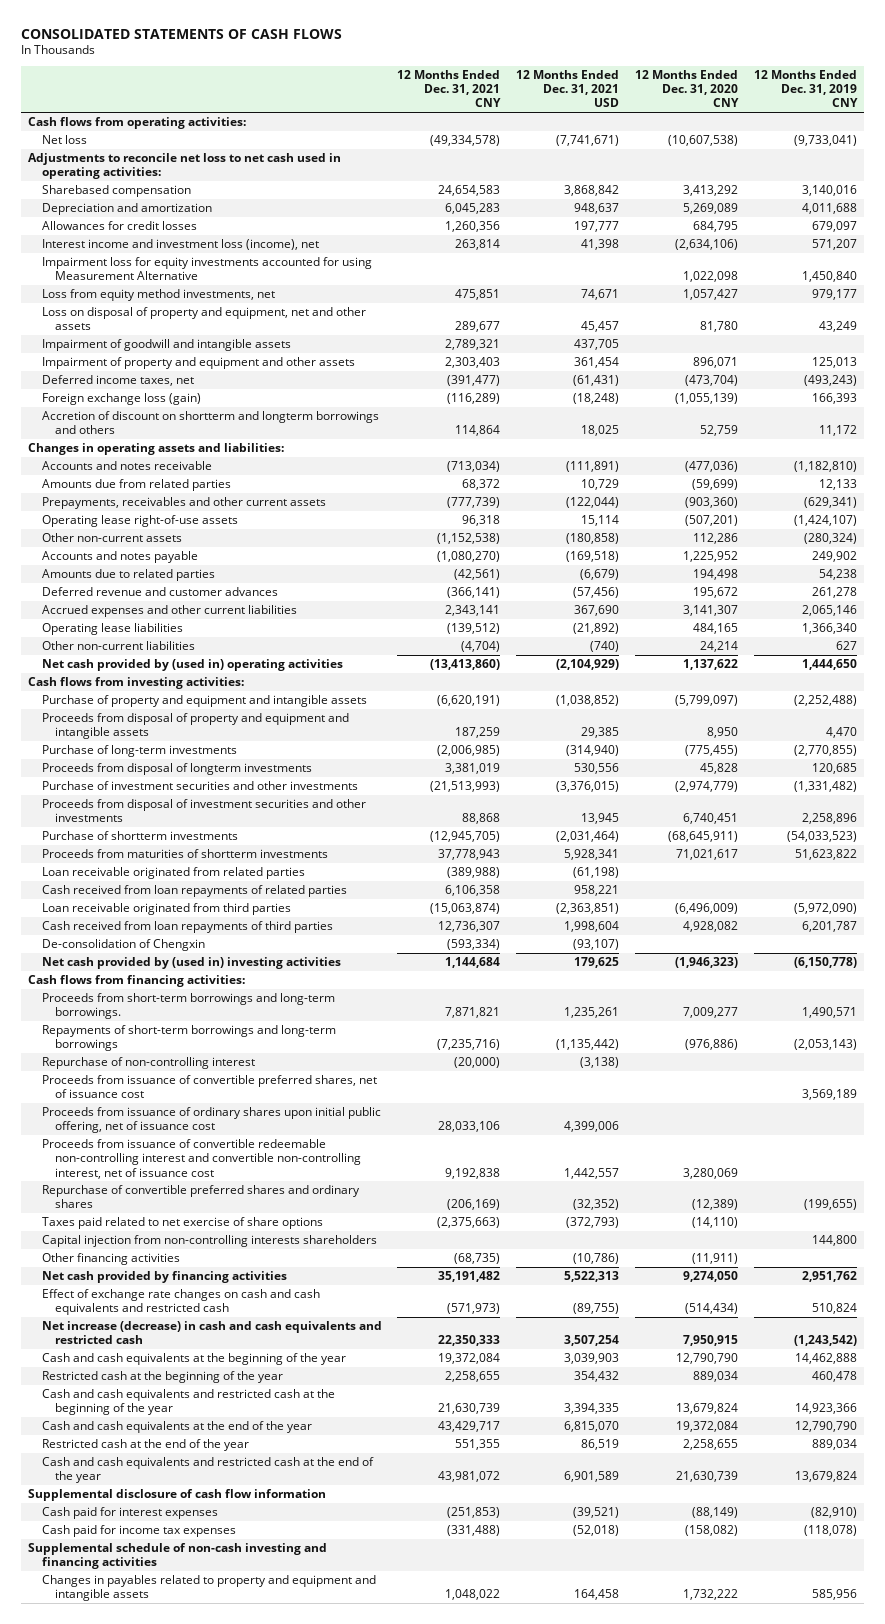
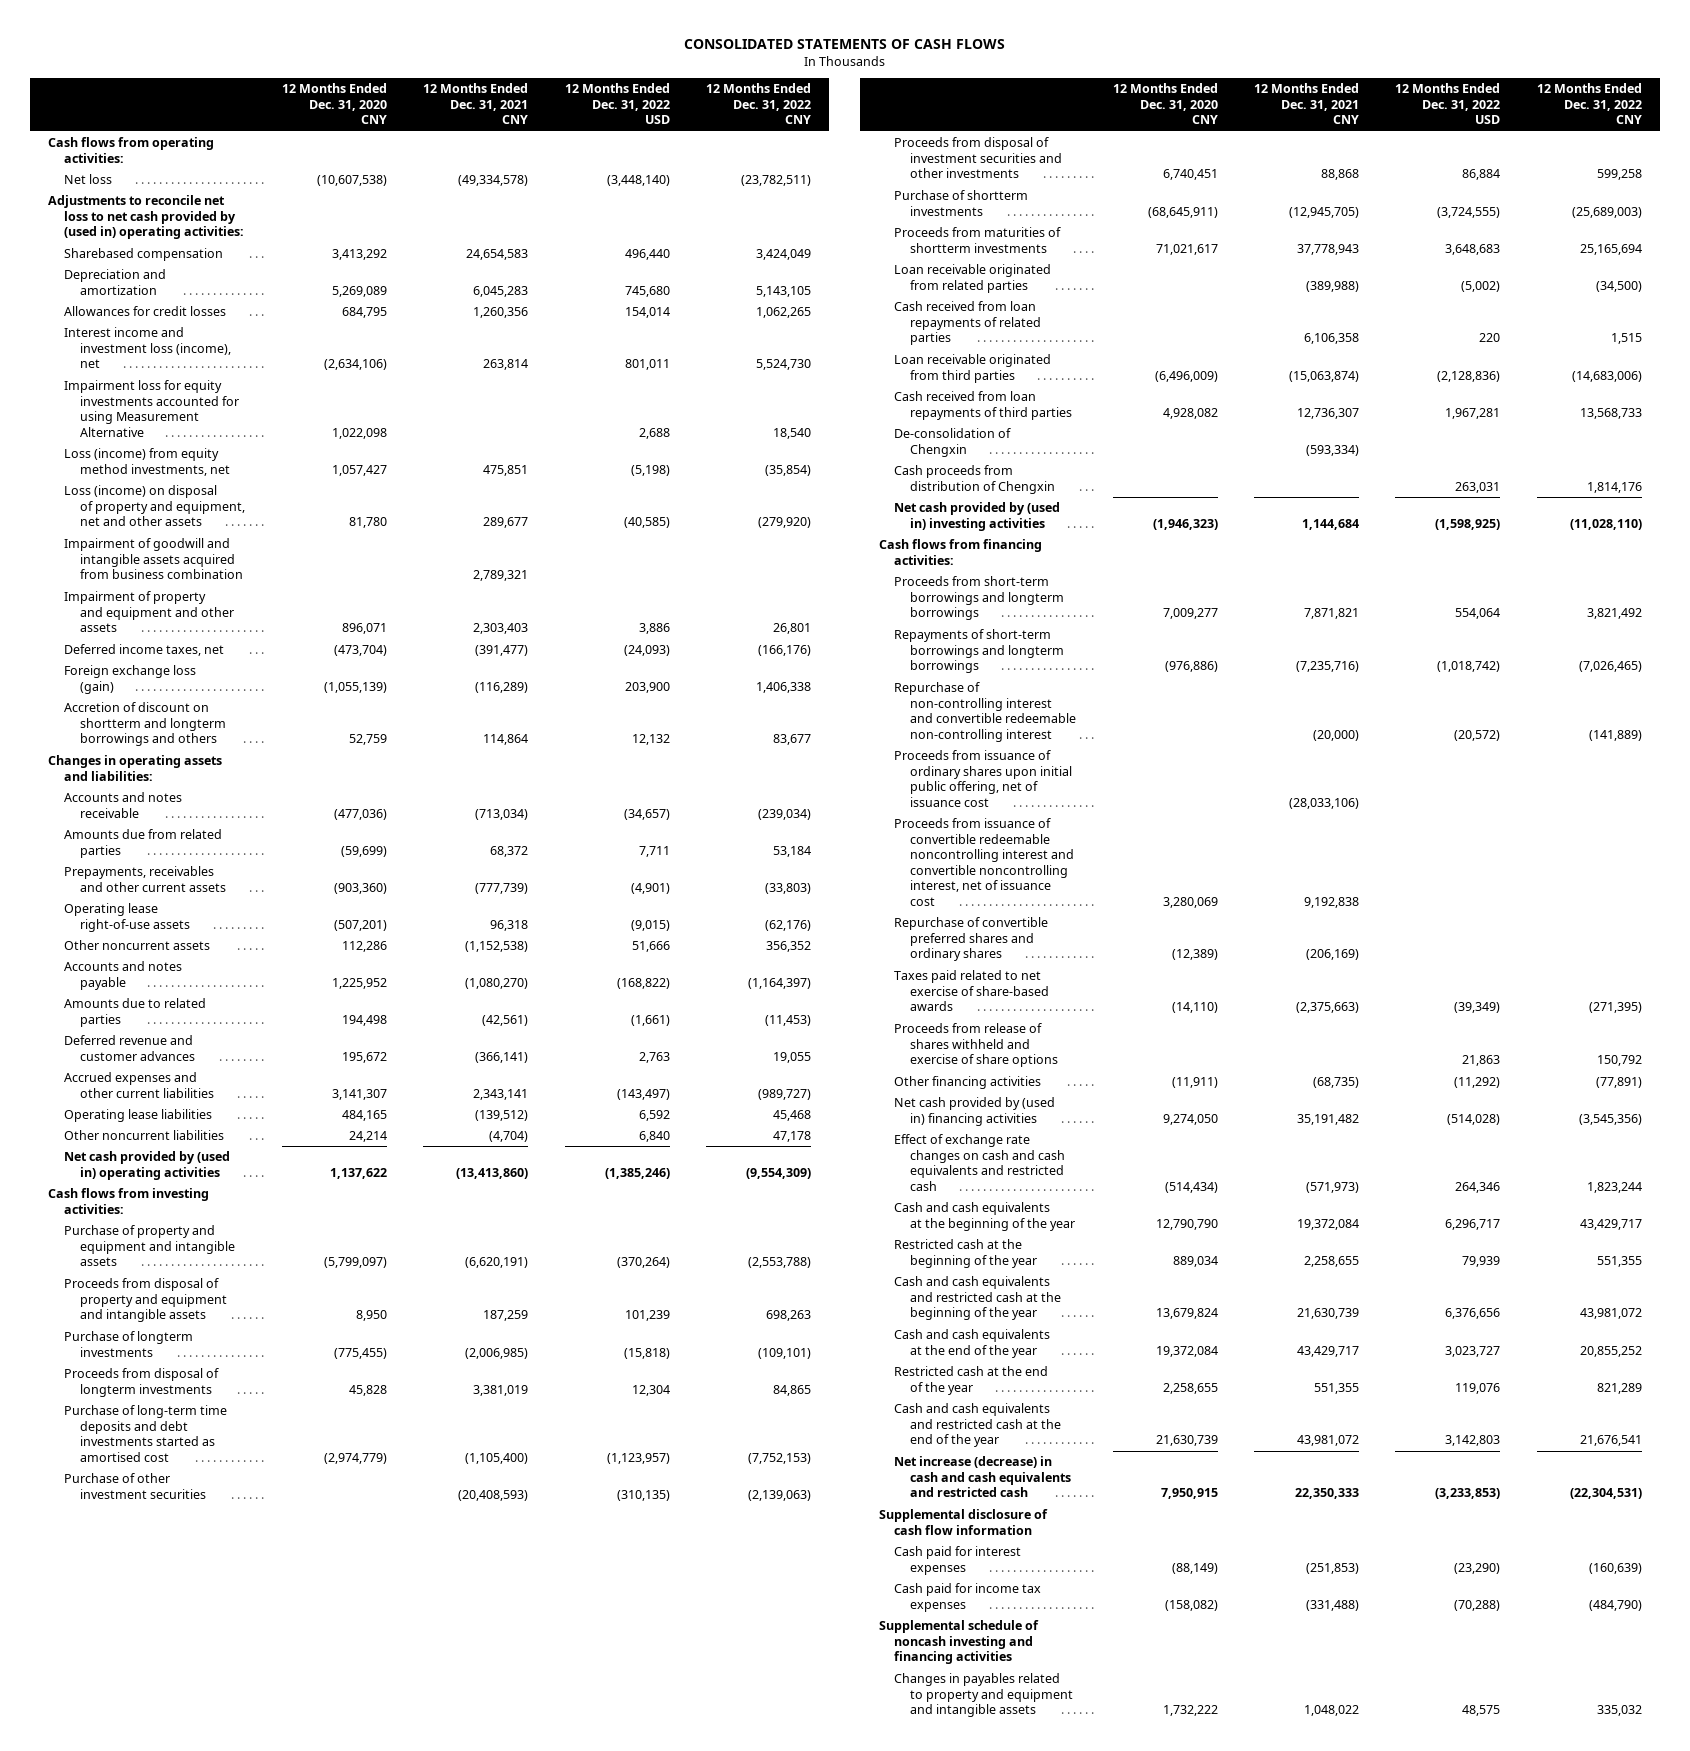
- | 12 Months Ended Dec. 31, 2021 CNY | 12 Months Ended Dec. 31, 2021 USD | 12 Months Ended Dec. 31, 2020 CNY | 12 Months Ended Dec. 31, 2019 CNY
+ | 12 Months Ended Dec. 31, 2020 CNY | 12 Months Ended Dec. 31, 2021 CNY | 12 Months Ended Dec. 31, 2022 USD | 12 Months Ended Dec. 31, 2022 CNY
- Adjustments to reconcile net loss to net cash used in operating activities:
+ Adjustments to reconcile net loss to net cash provided by (used in) operating activities:
- Loss from equity method investments, net | 475,851 | 74,671 | 1,057,427 | 979,177
- Loss on disposal of property and equipment, net and other assets | 289,677 | 45,457 | 81,780 | 43,249
- Impairment of goodwill and intangible assets | 2,789,321 | 437,705 | |
+ Loss (income) from equity method investments, net | 1,057,427 | 475,851 | (5,198) | (35,854)
+ Loss (income) on disposal of property and equipment, net and other assets | 81,780 | 289,677 | (40,585) | (279,920)
+ Impairment of goodwill and intangible assets acquired from business combination | | 2,789,321 | |
- Other non-current assets | (1,152,538) | (180,858) | 112,286 | (280,324)
+ Other noncurrent assets | 112,286 | (1,152,538) | 51,666 | 356,352
- Other non-current liabilities | (4,704) | (740) | 24,214 | 627
+ Other noncurrent liabilities | 24,214 | (4,704) | 6,840 | 47,178
- Purchase of long-term investments | (2,006,985) | (314,940) | (775,455) | (2,770,855)
+ Purchase of longterm investments | (775,455) | (2,006,985) | (15,818) | (109,101)
- Purchase of investment securities and other investments | (21,513,993) | (3,376,015) | (2,974,779) | (1,331,482)
+ Purchase of long-term time deposits and debt investments started as amortised cost | (2,974,779) | (1,105,400) | (1,123,957) | (7,752,153)
+ Purchase of other investment securities | | (20,408,593) | (310,135) | (2,139,063)
+ Cash proceeds from distribution of Chengxin | | | 263,031 | 1,814,176
- Proceeds from short-term borrowings and long-term borrowings. | 7,871,821 | 1,235,261 | 7,009,277 | 1,490,571
- Repayments of short-term borrowings and long-term borrowings | (7,235,716) | (1,135,442) | (976,886) | (2,053,143)
- Repurchase of non-controlling interest | (20,000) | (3,138) | |
- Proceeds from issuance of convertible preferred shares, net of issuance cost | | | | 3,569,189
- Proceeds from issuance of ordinary shares upon initial public offering, net of issuance cost | 28,033,106 | 4,399,006 | |
- Proceeds from issuance of convertible redeemable non-controlling interest and convertible non-controlling interest, net of issuance cost | 9,192,838 | 1,442,557 | 3,280,069 |
+ Proceeds from short-term borrowings and longterm borrowings | 7,009,277 | 7,871,821 | 554,064 | 3,821,492
+ Repayments of short-term borrowings and longterm borrowings | (976,886) | (7,235,716) | (1,018,742) | (7,026,465)
+ Repurchase of non-controlling interest and convertible redeemable non-controlling interest | | (20,000) | (20,572) | (141,889)
+ Proceeds from issuance of ordinary shares upon initial public offering, net of issuance cost | | (28,033,106) | |
+ Proceeds from issuance of convertible redeemable noncontrolling interest and convertible noncontrolling interest, net of issuance cost | 3,280,069 | 9,192,838 | |
- Taxes paid related to net exercise of share options | (2,375,663) | (372,793) | (14,110) |
- Capital injection from non-controlling interests shareholders | | | | 144,800
+ Taxes paid related to net exercise of share-based awards | (14,110) | (2,375,663) | (39,349) | (271,395)
+ Proceeds from release of shares withheld and exercise of share options | | | 21,863 | 150,792
- Net cash provided by financing activities | 35,191,482 | 5,522,313 | 9,274,050 | 2,951,762
+ Net cash provided by (used in) financing activities | 9,274,050 | 35,191,482 | (514,028) | (3,545,356)
moved down: Net increase (decrease) in cash and cash equivalents and restricted cash | 7,950,915 | 22,350,333 | (3,233,853) | (22,304,531)
- Supplemental schedule of non-cash investing and financing activities
+ Supplemental schedule of noncash investing and financing activities

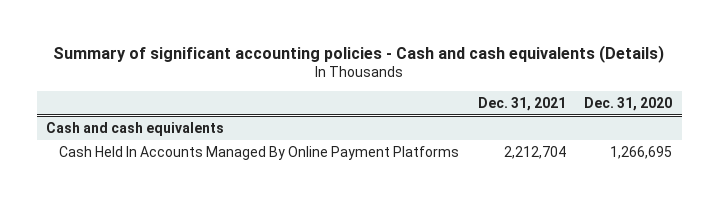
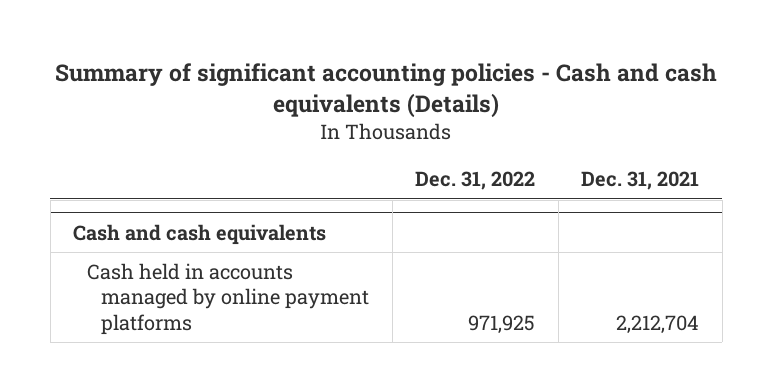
- | Dec. 31, 2021 | Dec. 31, 2020
+ | Dec. 31, 2022 | Dec. 31, 2021
@ Cash and cash equivalents
- Cash Held In Accounts Managed By Online Payment Platforms | 2,212,704 | 1,266,695
+ Cash held in accounts managed by online payment platforms | 971,925 | 2,212,704

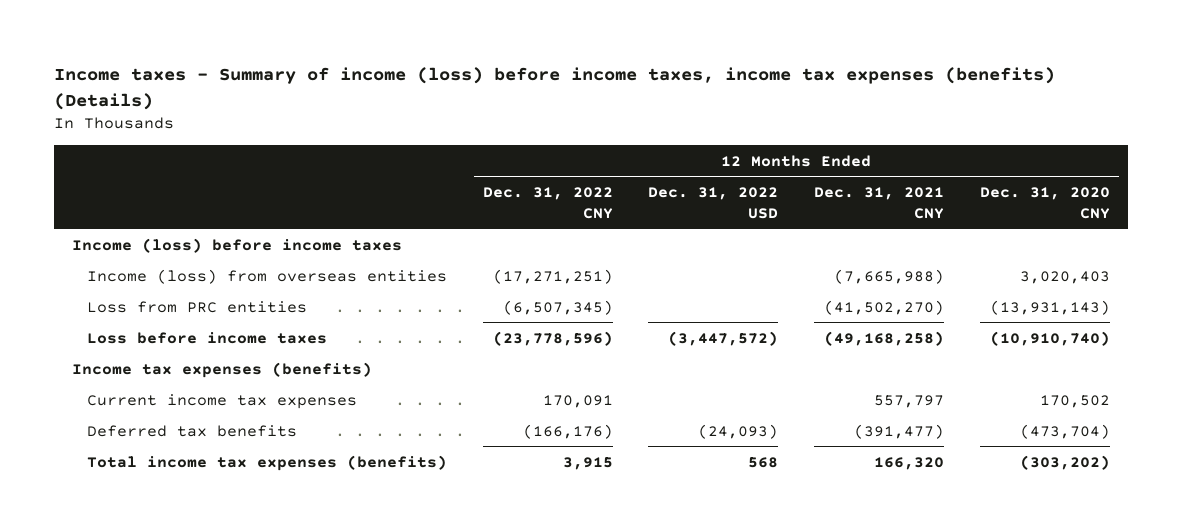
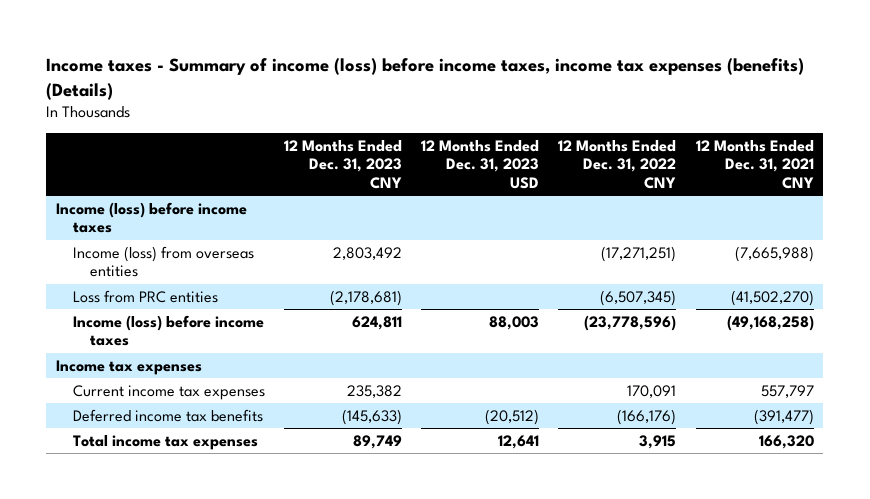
- | 12 Months Ended Dec. 31, 2022 CNY | 12 Months Ended Dec. 31, 2022 USD | 12 Months Ended Dec. 31, 2021 CNY | 12 Months Ended Dec. 31, 2020 CNY
+ | 12 Months Ended Dec. 31, 2023 CNY | 12 Months Ended Dec. 31, 2023 USD | 12 Months Ended Dec. 31, 2022 CNY | 12 Months Ended Dec. 31, 2021 CNY
- Loss before income taxes | (23,778,596) | (3,447,572) | (49,168,258) | (10,910,740)
- Income tax expenses (benefits)
+ Income (loss) before income taxes | 624,811 | 88,003 | (23,778,596) | (49,168,258)
+ Income tax expenses
- Deferred tax benefits | (166,176) | (24,093) | (391,477) | (473,704)
- Total income tax expenses (benefits) | 3,915 | 568 | 166,320 | (303,202)
+ Deferred income tax benefits | (145,633) | (20,512) | (166,176) | (391,477)
+ Total income tax expenses | 89,749 | 12,641 | 3,915 | 166,320

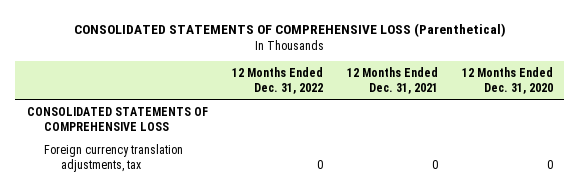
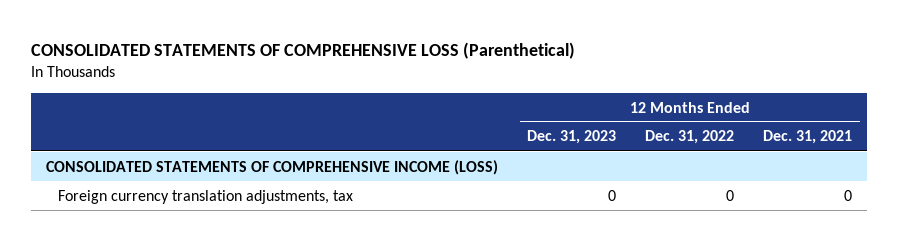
- | 12 Months Ended Dec. 31, 2022 | 12 Months Ended Dec. 31, 2021 | 12 Months Ended Dec. 31, 2020
+ | 12 Months Ended Dec. 31, 2023 | 12 Months Ended Dec. 31, 2022 | 12 Months Ended Dec. 31, 2021
- CONSOLIDATED STATEMENTS OF COMPREHENSIVE LOSS
+ CONSOLIDATED STATEMENTS OF COMPREHENSIVE INCOME (LOSS)

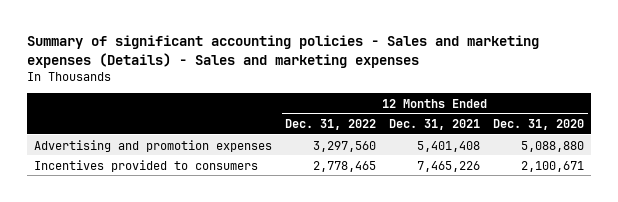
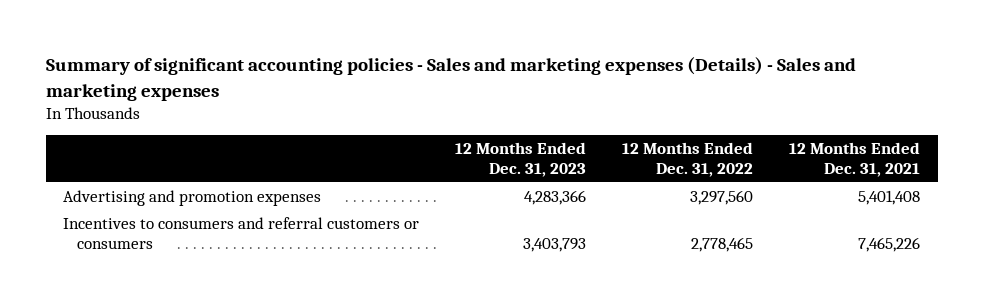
- | 12 Months Ended Dec. 31, 2022 | 12 Months Ended Dec. 31, 2021 | 12 Months Ended Dec. 31, 2020
+ | 12 Months Ended Dec. 31, 2023 | 12 Months Ended Dec. 31, 2022 | 12 Months Ended Dec. 31, 2021
- Incentives provided to consumers | 2,778,465 | 7,465,226 | 2,100,671
+ Incentives to consumers and referral customers or consumers | 3,403,793 | 2,778,465 | 7,465,226

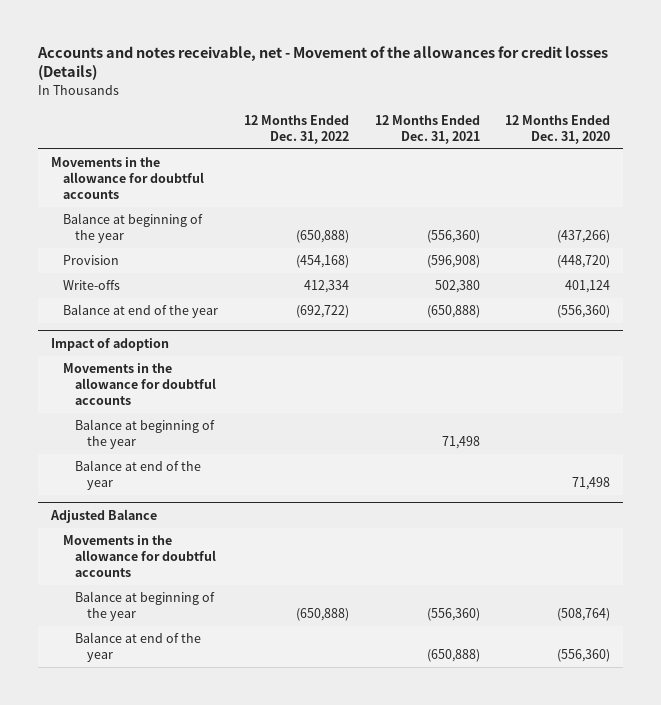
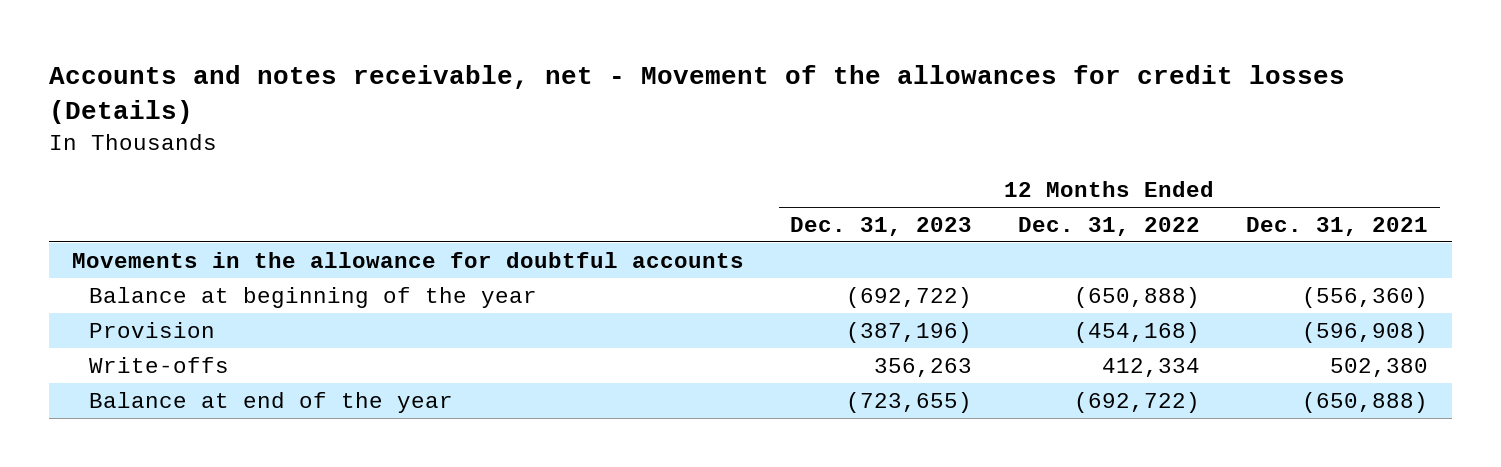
- | 12 Months Ended Dec. 31, 2022 | 12 Months Ended Dec. 31, 2021 | 12 Months Ended Dec. 31, 2020
+ | 12 Months Ended Dec. 31, 2023 | 12 Months Ended Dec. 31, 2022 | 12 Months Ended Dec. 31, 2021
- Impact of adoption
- Movements in the allowance for doubtful accounts
- Balance at beginning of the year | | 71,498 |
- Balance at end of the year | | | 71,498
- Adjusted Balance
- Movements in the allowance for doubtful accounts
- Balance at beginning of the year | (650,888) | (556,360) | (508,764)
- Balance at end of the year | | (650,888) | (556,360)

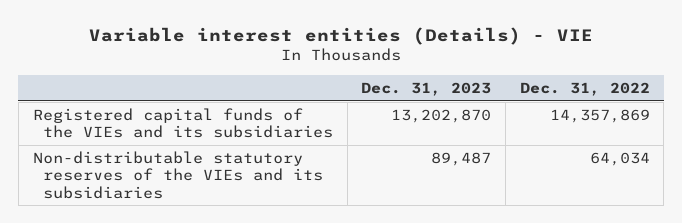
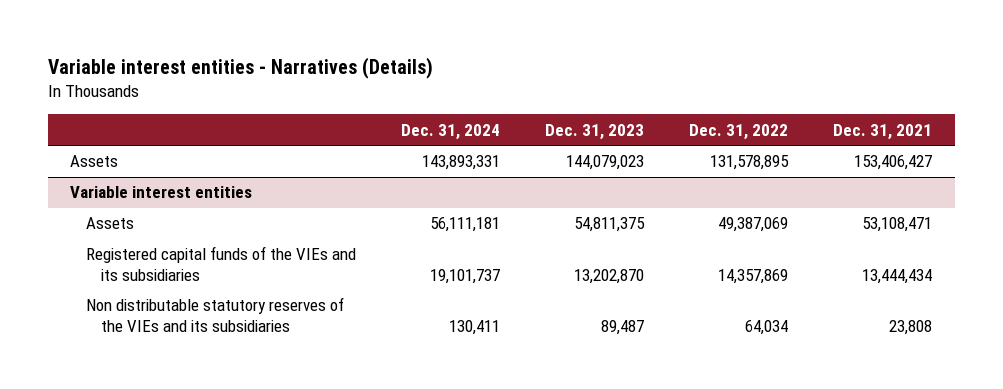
- Variable interest entities (Details) - VIE
+ Variable interest entities - Narratives (Details)
- | Dec. 31, 2023 | Dec. 31, 2022
+ | Dec. 31, 2024 | Dec. 31, 2023 | Dec. 31, 2022 | Dec. 31, 2021
+ Assets | 143,893,331 | 144,079,023 | 131,578,895 | 153,406,427
+ Variable interest entities
+ Assets | 56,111,181 | 54,811,375 | 49,387,069 | 53,108,471
- Non-distributable statutory reserves of the VIEs and its subsidiaries | 89,487 | 64,034
+ Non distributable statutory reserves of the VIEs and its subsidiaries | 130,411 | 89,487 | 64,034 | 23,808

